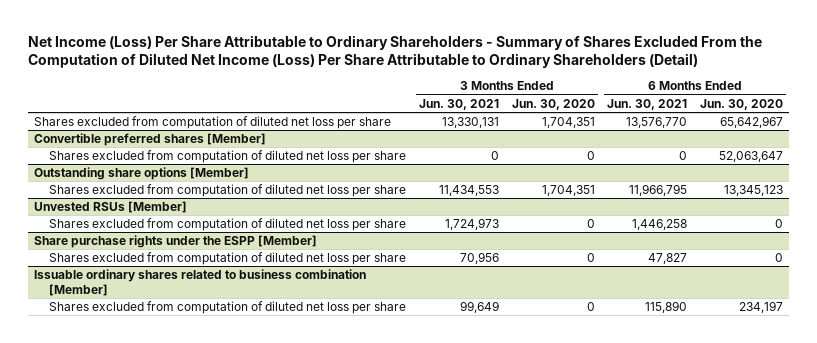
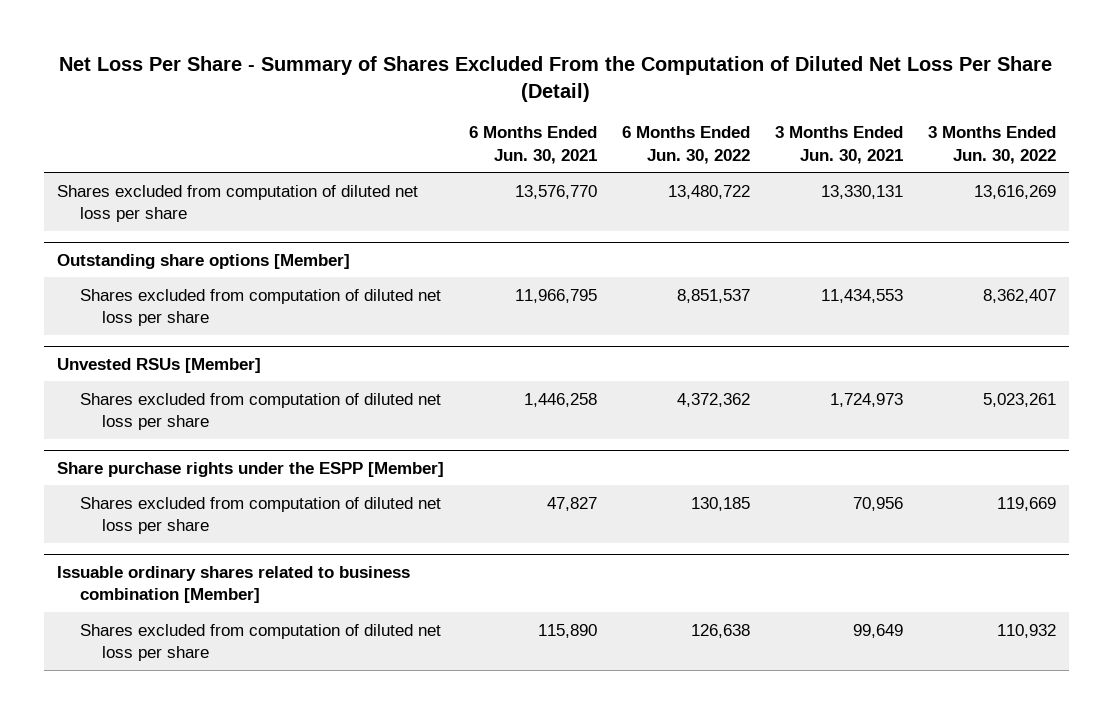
- Net Income (Loss) Per Share Attributable to Ordinary Shareholders - Summary of Shares Excluded From the Computation of Diluted Net Income (Loss) Per Share Attributable to Ordinary Shareholders (Detail)
+ Net Loss Per Share - Summary of Shares Excluded From the Computation of Diluted Net Loss Per Share (Detail)
- | 3 Months Ended Jun. 30, 2021 | 3 Months Ended Jun. 30, 2020 | 6 Months Ended Jun. 30, 2021 | 6 Months Ended Jun. 30, 2020
+ | 6 Months Ended Jun. 30, 2021 | 6 Months Ended Jun. 30, 2022 | 3 Months Ended Jun. 30, 2021 | 3 Months Ended Jun. 30, 2022
- Convertible preferred shares [Member]
- Shares excluded from computation of diluted net loss per share | 0 | 0 | 0 | 52,063,647

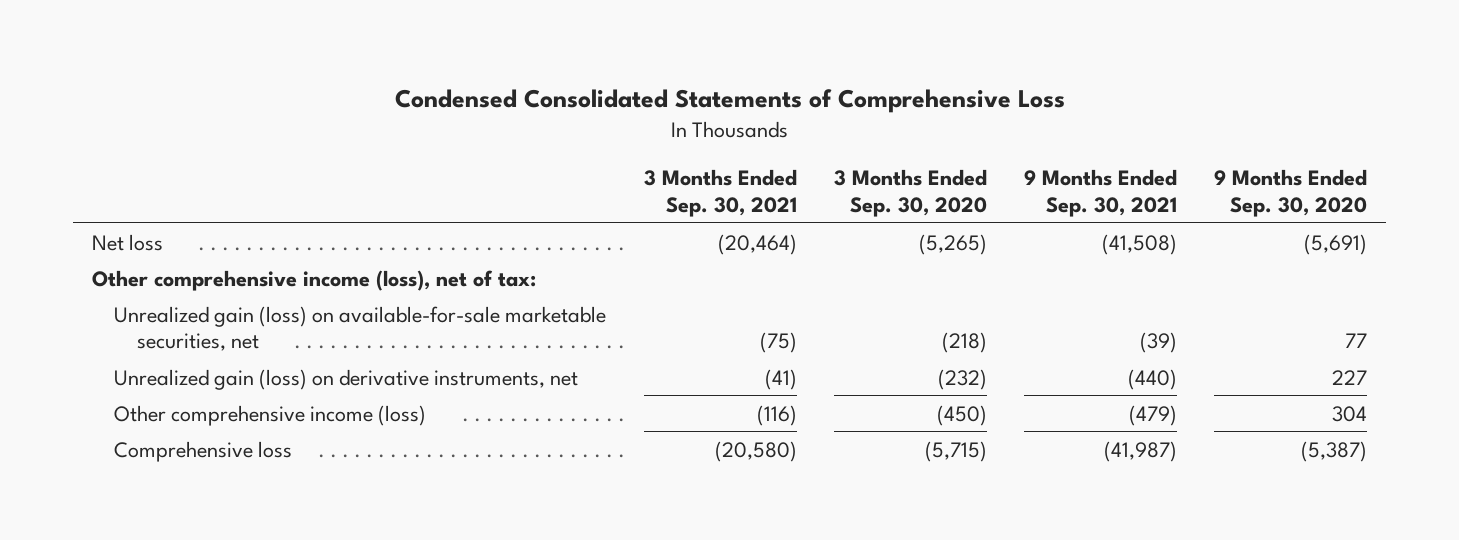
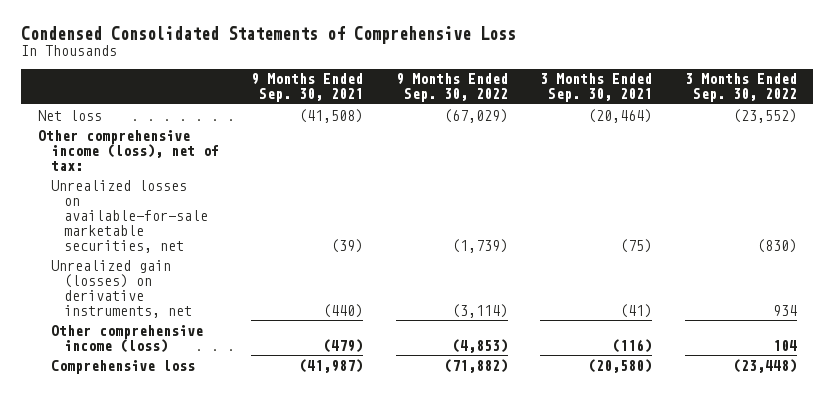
- | 3 Months Ended Sep. 30, 2021 | 3 Months Ended Sep. 30, 2020 | 9 Months Ended Sep. 30, 2021 | 9 Months Ended Sep. 30, 2020
+ | 9 Months Ended Sep. 30, 2021 | 9 Months Ended Sep. 30, 2022 | 3 Months Ended Sep. 30, 2021 | 3 Months Ended Sep. 30, 2022
- Unrealized gain (loss) on available-for-sale marketable securities, net | (75) | (218) | (39) | 77
- Unrealized gain (loss) on derivative instruments, net | (41) | (232) | (440) | 227
+ Unrealized losses on available-for-sale marketable securities, net | (39) | (1,739) | (75) | (830)
+ Unrealized gain (losses) on derivative instruments, net | (440) | (3,114) | (41) | 934

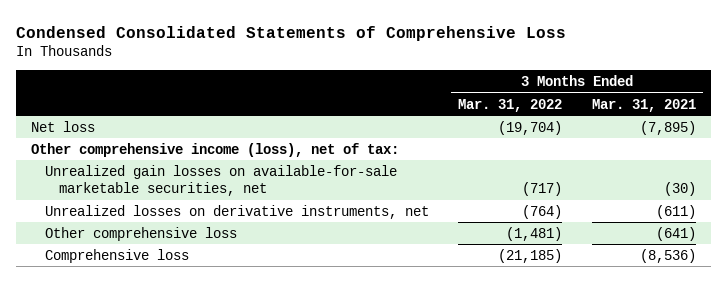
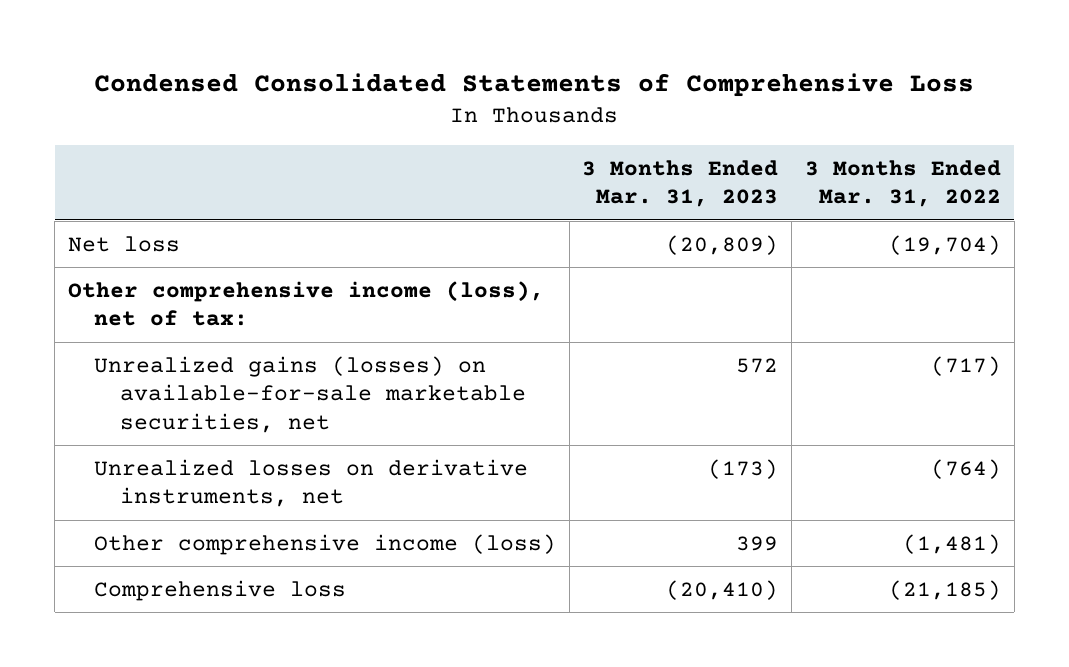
- | 3 Months Ended Mar. 31, 2022 | 3 Months Ended Mar. 31, 2021
+ | 3 Months Ended Mar. 31, 2023 | 3 Months Ended Mar. 31, 2022
- Unrealized gain losses on available-for-sale marketable securities, net | (717) | (30)
+ Unrealized gains (losses) on available-for-sale marketable securities, net | 572 | (717)
- Other comprehensive loss | (1,481) | (641)
+ Other comprehensive income (loss) | 399 | (1,481)

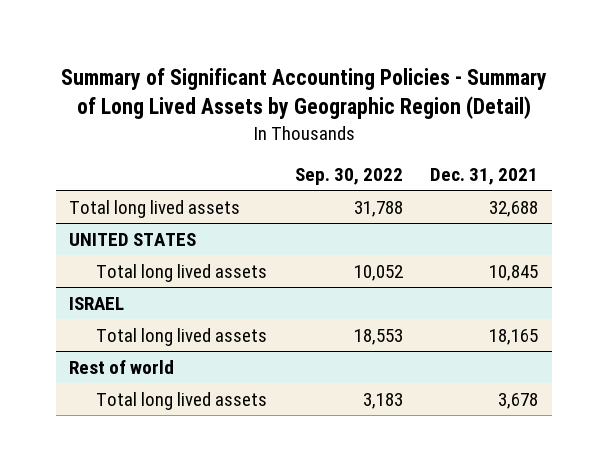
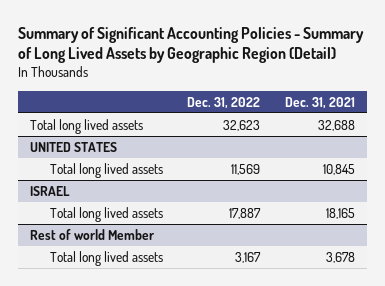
- | Sep. 30, 2022 | Dec. 31, 2021
+ | Dec. 31, 2022 | Dec. 31, 2021
- Rest of world
+ Rest of world Member

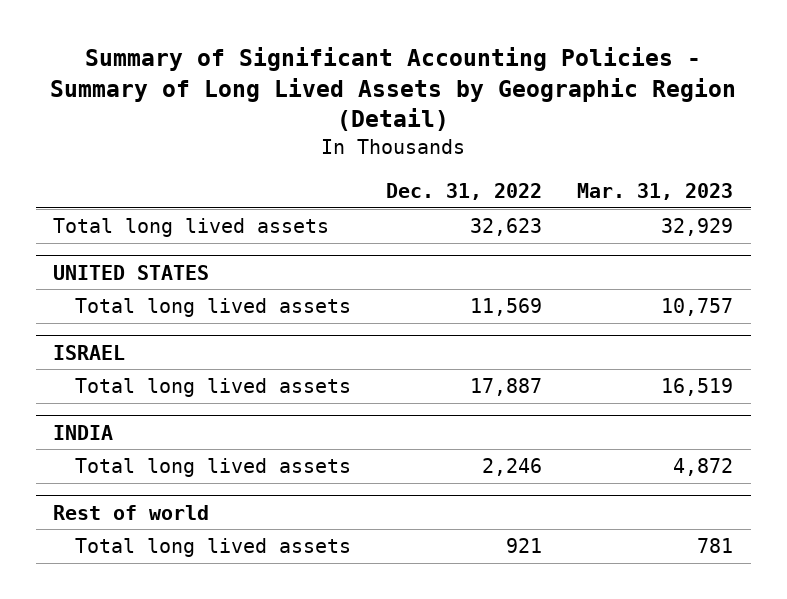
- | Dec. 31, 2022 | Dec. 31, 2021
+ | Dec. 31, 2022 | Mar. 31, 2023
- Rest of world Member
- Total long lived assets | 3,167 | 3,678
+ INDIA
+ Total long lived assets | 2,246 | 4,872
+ Rest of world
+ Total long lived assets | 921 | 781

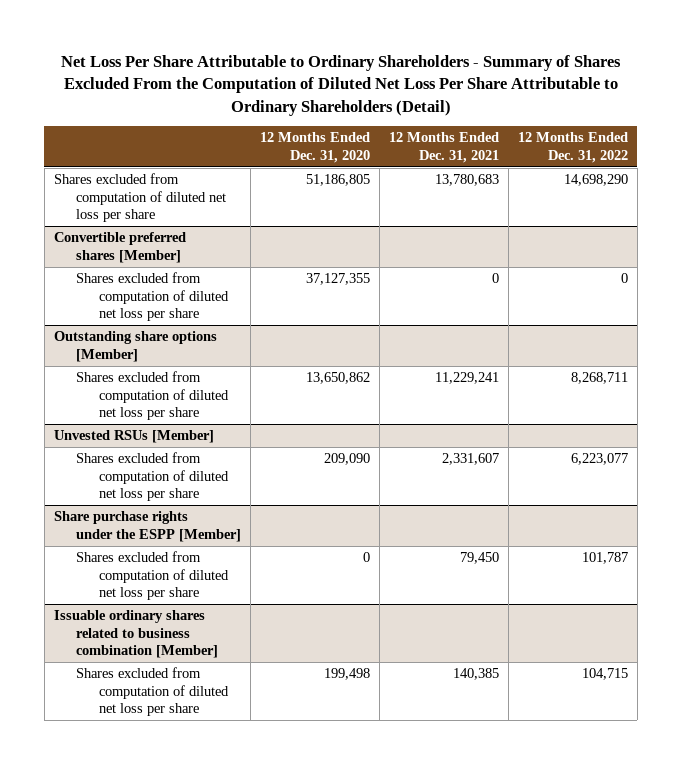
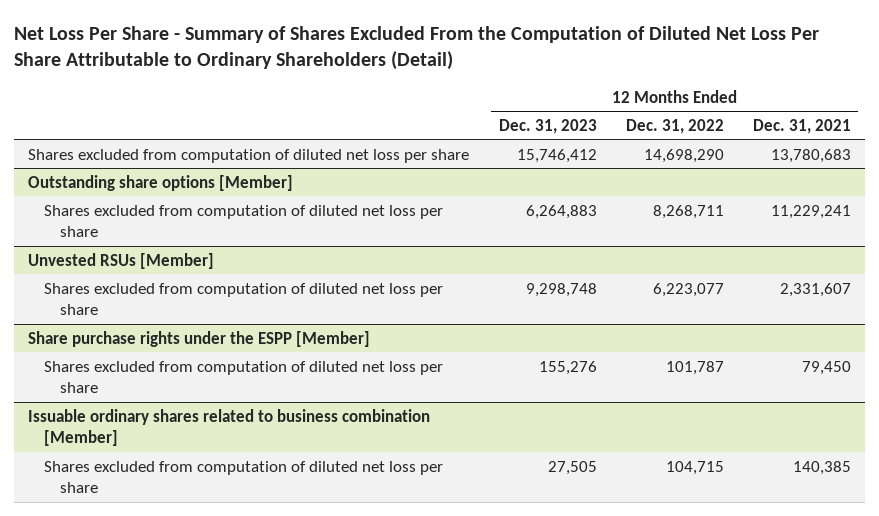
- Net Loss Per Share Attributable to Ordinary Shareholders - Summary of Shares Excluded From the Computation of Diluted Net Loss Per Share Attributable to Ordinary Shareholders (Detail)
+ Net Loss Per Share - Summary of Shares Excluded From the Computation of Diluted Net Loss Per Share Attributable to Ordinary Shareholders (Detail)
- | 12 Months Ended Dec. 31, 2020 | 12 Months Ended Dec. 31, 2021 | 12 Months Ended Dec. 31, 2022
+ | 12 Months Ended Dec. 31, 2023 | 12 Months Ended Dec. 31, 2022 | 12 Months Ended Dec. 31, 2021
- Convertible preferred shares [Member]
- Shares excluded from computation of diluted net loss per share | 37,127,355 | 0 | 0

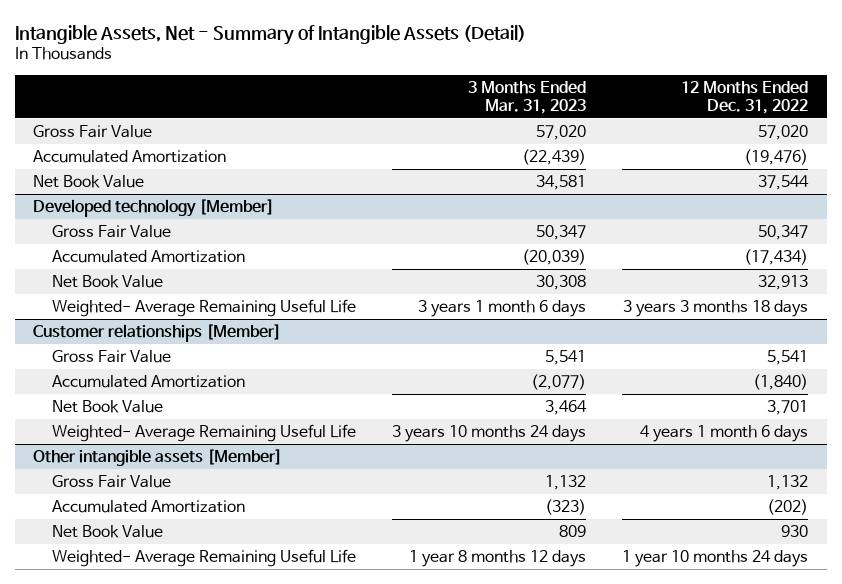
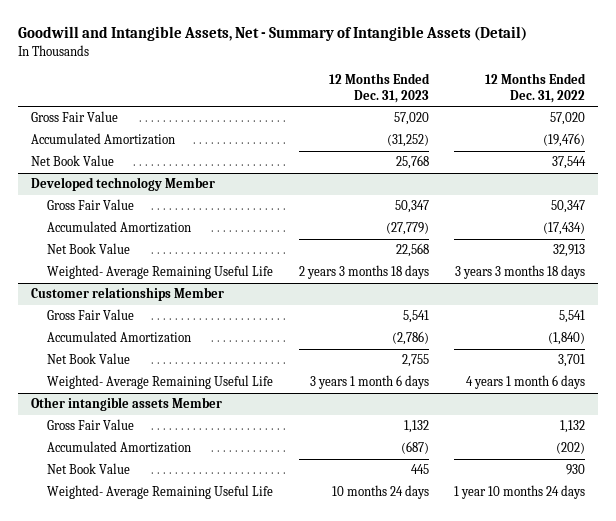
- Intangible Assets, Net - Summary of Intangible Assets (Detail)
+ Goodwill and Intangible Assets, Net - Summary of Intangible Assets (Detail)
- | 3 Months Ended Mar. 31, 2023 | 12 Months Ended Dec. 31, 2022
+ | 12 Months Ended Dec. 31, 2023 | 12 Months Ended Dec. 31, 2022
- Developed technology [Member]
+ Developed technology Member
- Customer relationships [Member]
+ Customer relationships Member
- Other intangible assets [Member]
+ Other intangible assets Member

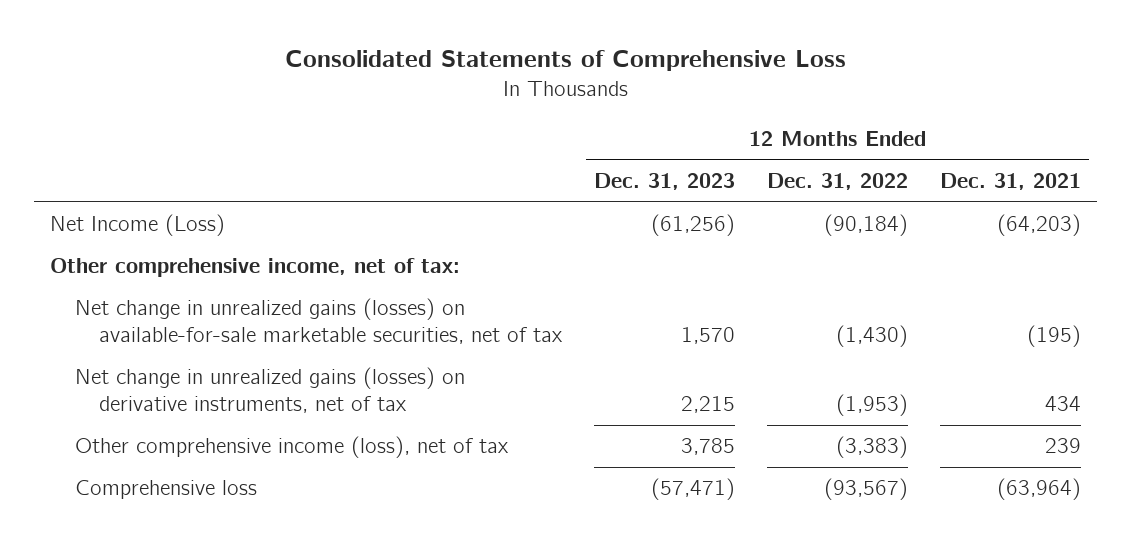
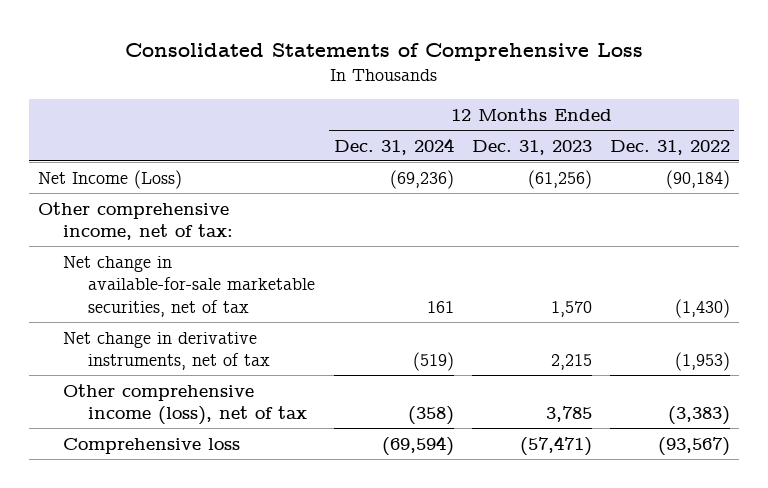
- | 12 Months Ended Dec. 31, 2023 | 12 Months Ended Dec. 31, 2022 | 12 Months Ended Dec. 31, 2021
+ | 12 Months Ended Dec. 31, 2024 | 12 Months Ended Dec. 31, 2023 | 12 Months Ended Dec. 31, 2022
- Net change in unrealized gains (losses) on available-for-sale marketable securities, net of tax | 1,570 | (1,430) | (195)
- Net change in unrealized gains (losses) on derivative instruments, net of tax | 2,215 | (1,953) | 434
+ Net change in available-for-sale marketable securities, net of tax | 161 | 1,570 | (1,430)
+ Net change in derivative instruments, net of tax | (519) | 2,215 | (1,953)

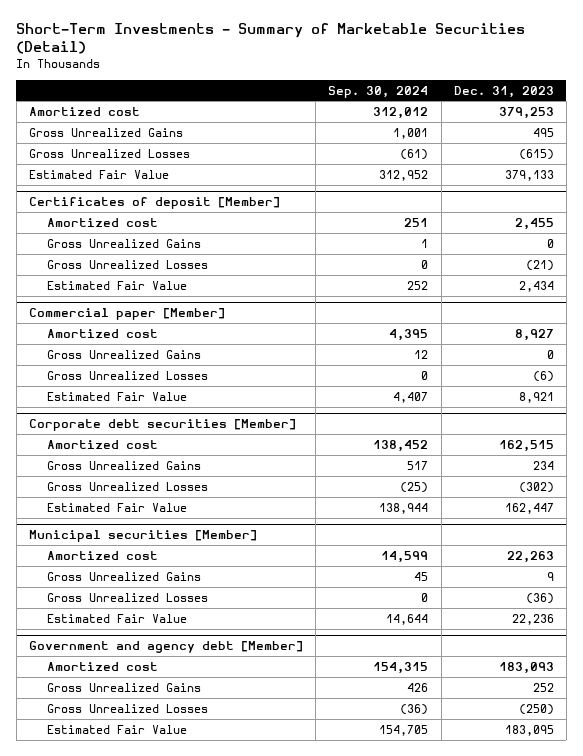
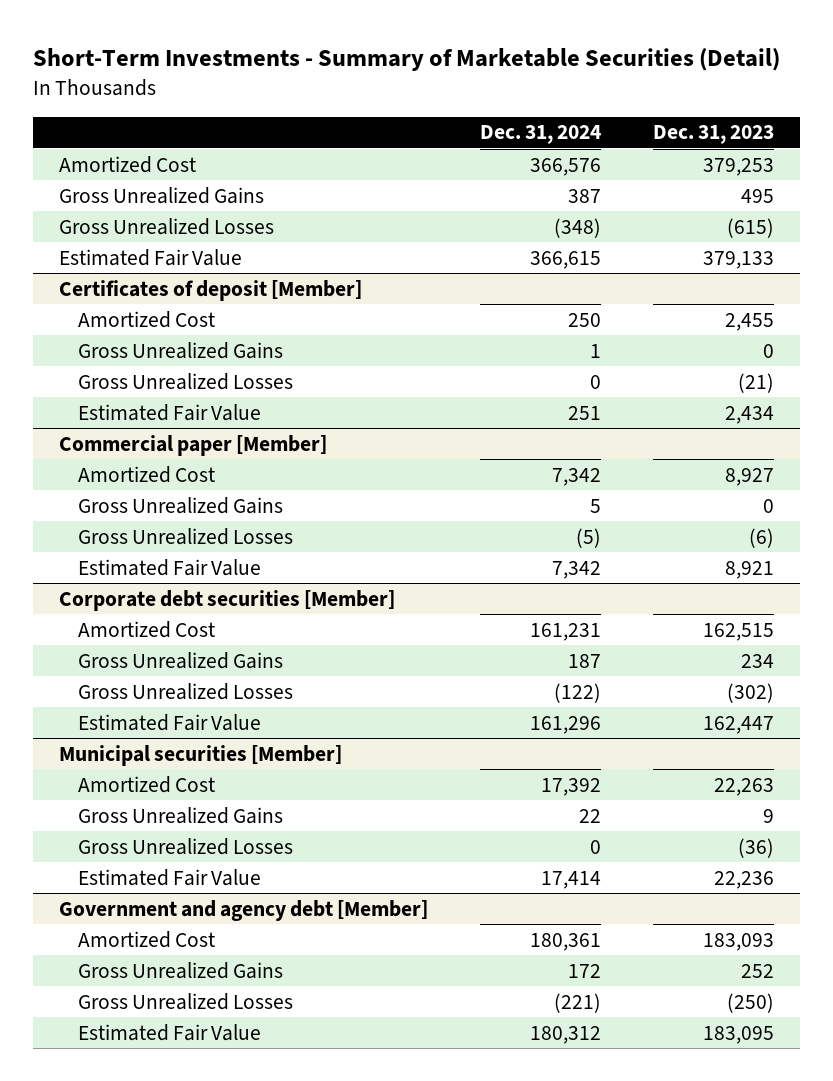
- | Sep. 30, 2024 | Dec. 31, 2023
+ | Dec. 31, 2024 | Dec. 31, 2023
- Amortized cost | 312,012 | 379,253
+ Amortized Cost | 366,576 | 379,253
@ Certificates of deposit [Member]
- Amortized cost | 251 | 2,455
+ Amortized Cost | 250 | 2,455
@ Commercial paper [Member]
- Amortized cost | 4,395 | 8,927
+ Amortized Cost | 7,342 | 8,927
@ Corporate debt securities [Member]
- Amortized cost | 138,452 | 162,515
+ Amortized Cost | 161,231 | 162,515
@ Municipal securities [Member]
- Amortized cost | 14,599 | 22,263
+ Amortized Cost | 17,392 | 22,263
@ Government and agency debt [Member]
- Amortized cost | 154,315 | 183,093
+ Amortized Cost | 180,361 | 183,093

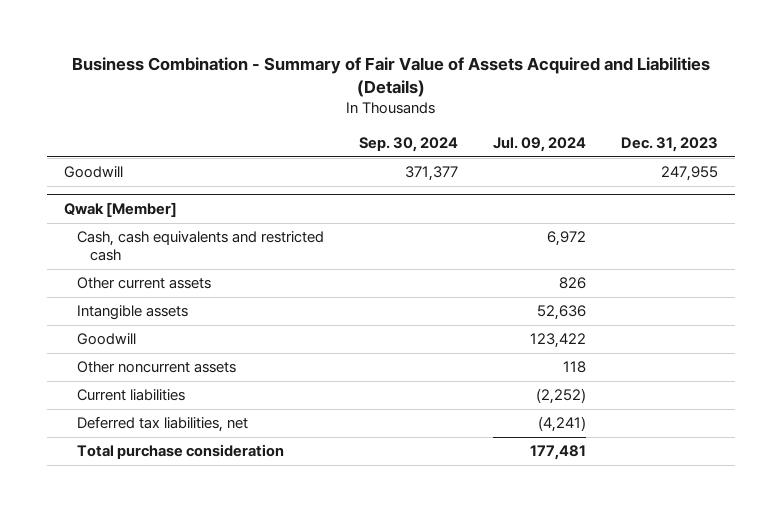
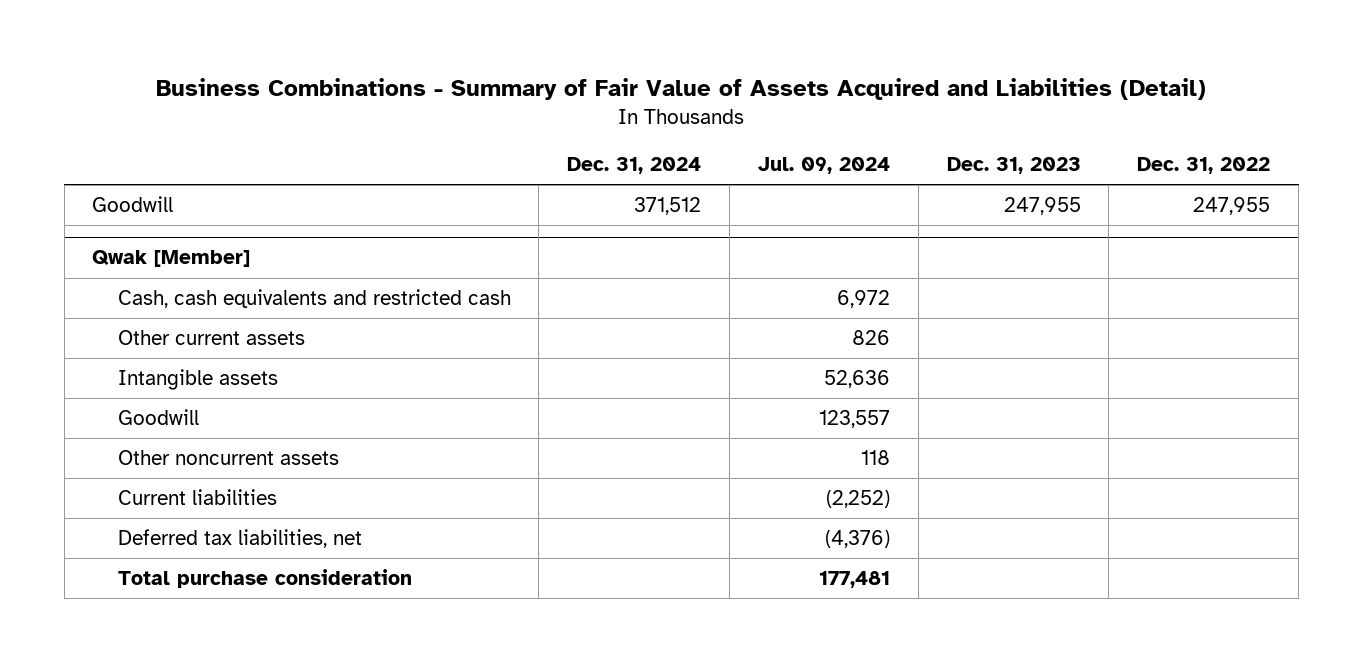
- Business Combination - Summary of Fair Value of Assets Acquired and Liabilities (Details)
+ Business Combinations - Summary of Fair Value of Assets Acquired and Liabilities (Detail)
- | Sep. 30, 2024 | Jul. 09, 2024 | Dec. 31, 2023
+ | Dec. 31, 2024 | Jul. 09, 2024 | Dec. 31, 2023 | Dec. 31, 2022
@ Qwak [Member]
- Goodwill | | 123,422 |
+ Goodwill | | 123,557 | |
- Deferred tax liabilities, net | | (4,241) |
+ Deferred tax liabilities, net | | (4,376) | |

